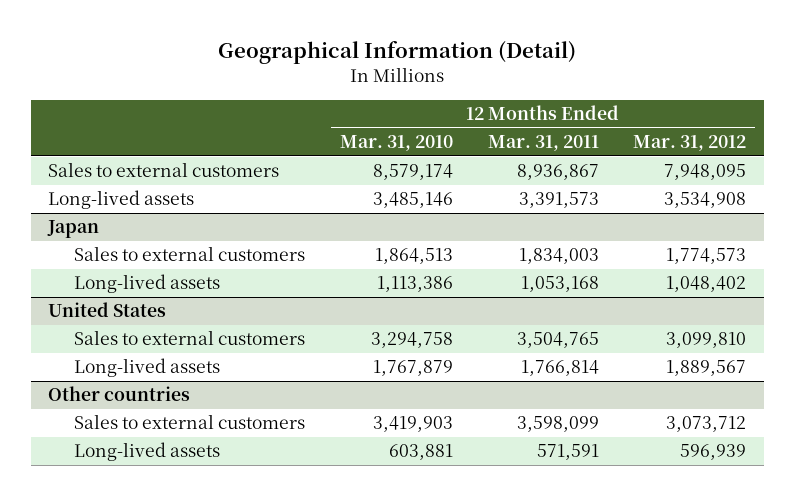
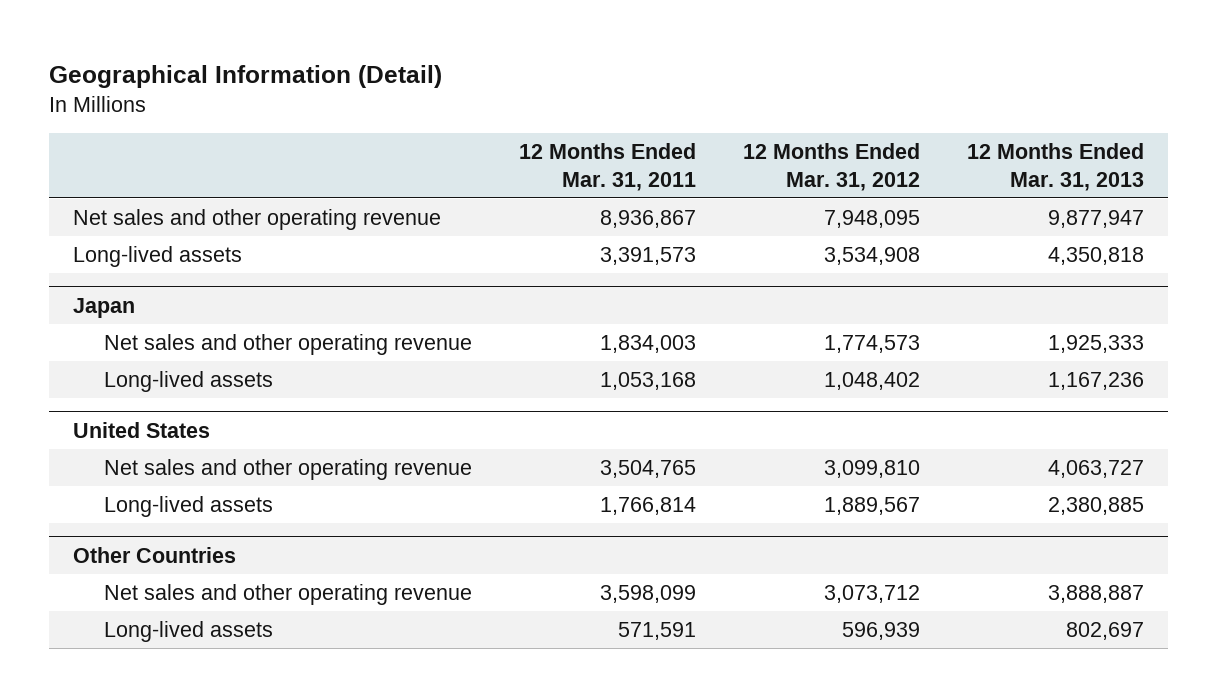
- | 12 Months Ended Mar. 31, 2010 | 12 Months Ended Mar. 31, 2011 | 12 Months Ended Mar. 31, 2012
+ | 12 Months Ended Mar. 31, 2011 | 12 Months Ended Mar. 31, 2012 | 12 Months Ended Mar. 31, 2013
- Sales to external customers | 8,579,174 | 8,936,867 | 7,948,095
+ Net sales and other operating revenue | 8,936,867 | 7,948,095 | 9,877,947
@ Japan
- Sales to external customers | 1,864,513 | 1,834,003 | 1,774,573
+ Net sales and other operating revenue | 1,834,003 | 1,774,573 | 1,925,333
@ United States
- Sales to external customers | 3,294,758 | 3,504,765 | 3,099,810
+ Net sales and other operating revenue | 3,504,765 | 3,099,810 | 4,063,727
- Other countries
- Sales to external customers | 3,419,903 | 3,598,099 | 3,073,712
+ Other Countries
+ Net sales and other operating revenue | 3,598,099 | 3,073,712 | 3,888,887

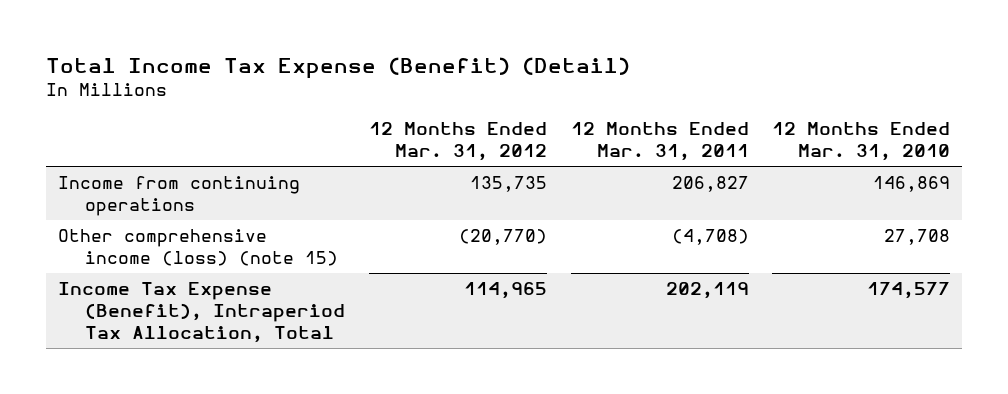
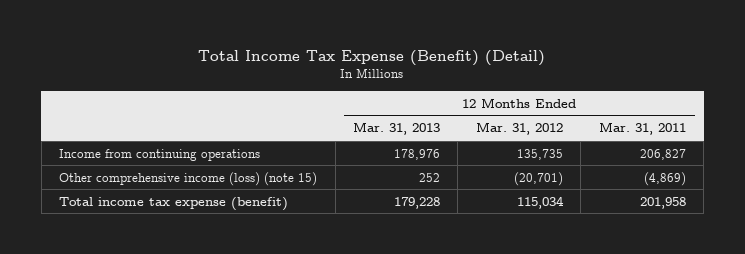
- | 12 Months Ended Mar. 31, 2012 | 12 Months Ended Mar. 31, 2011 | 12 Months Ended Mar. 31, 2010
+ | 12 Months Ended Mar. 31, 2013 | 12 Months Ended Mar. 31, 2012 | 12 Months Ended Mar. 31, 2011
- Other comprehensive income (loss) (note 15) | (20,770) | (4,708) | 27,708
- Income Tax Expense (Benefit), Intraperiod Tax Allocation, Total | 114,965 | 202,119 | 174,577
+ Other comprehensive income (loss) (note 15) | 252 | (20,701) | (4,869)
+ Total income tax expense (benefit) | 179,228 | 115,034 | 201,958

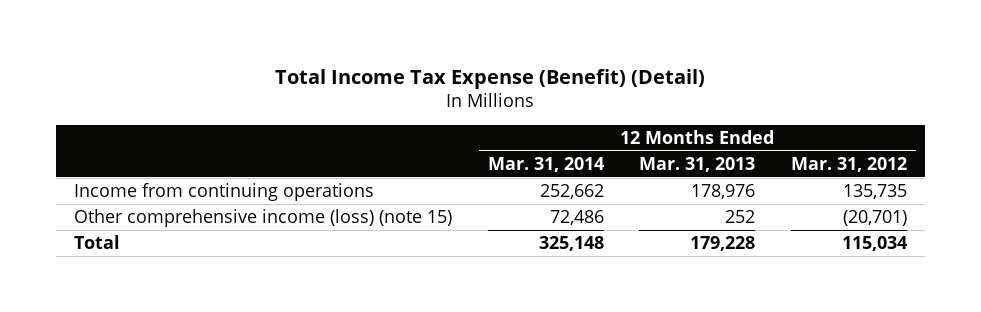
- | 12 Months Ended Mar. 31, 2013 | 12 Months Ended Mar. 31, 2012 | 12 Months Ended Mar. 31, 2011
+ | 12 Months Ended Mar. 31, 2014 | 12 Months Ended Mar. 31, 2013 | 12 Months Ended Mar. 31, 2012
- Total income tax expense (benefit) | 179,228 | 115,034 | 201,958
+ Total | 325,148 | 179,228 | 115,034

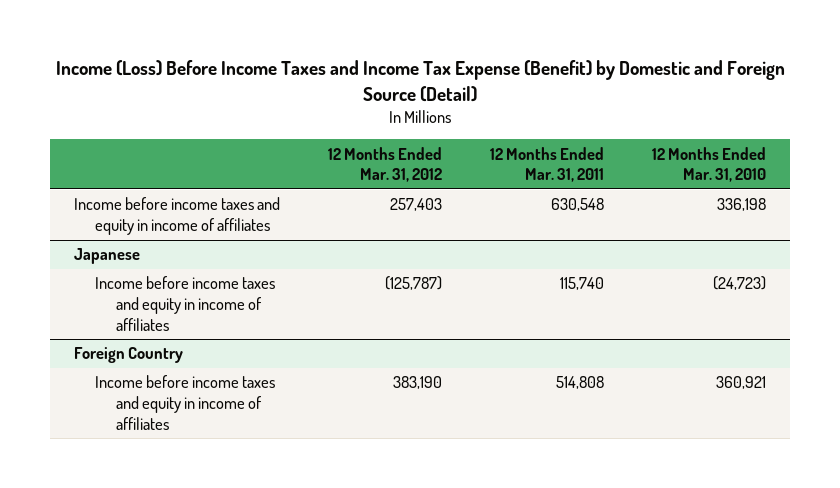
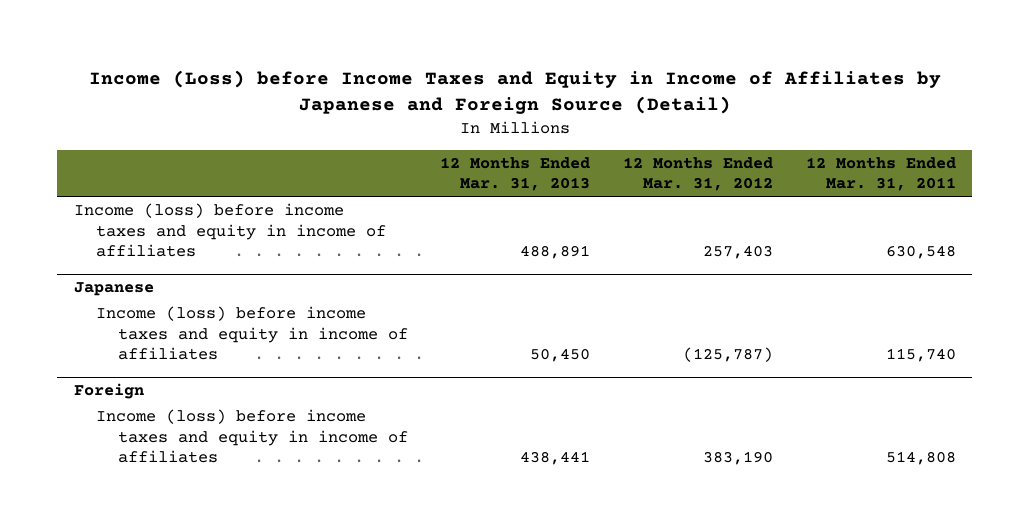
- Income (Loss) Before Income Taxes and Income Tax Expense (Benefit) by Domestic and Foreign Source (Detail)
+ Income (Loss) before Income Taxes and Equity in Income of Affiliates by Japanese and Foreign Source (Detail)
- | 12 Months Ended Mar. 31, 2012 | 12 Months Ended Mar. 31, 2011 | 12 Months Ended Mar. 31, 2010
+ | 12 Months Ended Mar. 31, 2013 | 12 Months Ended Mar. 31, 2012 | 12 Months Ended Mar. 31, 2011
- Income before income taxes and equity in income of affiliates | 257,403 | 630,548 | 336,198
+ Income (loss) before income taxes and equity in income of affiliates | 488,891 | 257,403 | 630,548
@ Japanese
- Income before income taxes and equity in income of affiliates | (125,787) | 115,740 | (24,723)
- Foreign Country
- Income before income taxes and equity in income of affiliates | 383,190 | 514,808 | 360,921
@ Japanese
+ Income (loss) before income taxes and equity in income of affiliates | 50,450 | (125,787) | 115,740
+ Foreign
+ Income (loss) before income taxes and equity in income of affiliates | 438,441 | 383,190 | 514,808

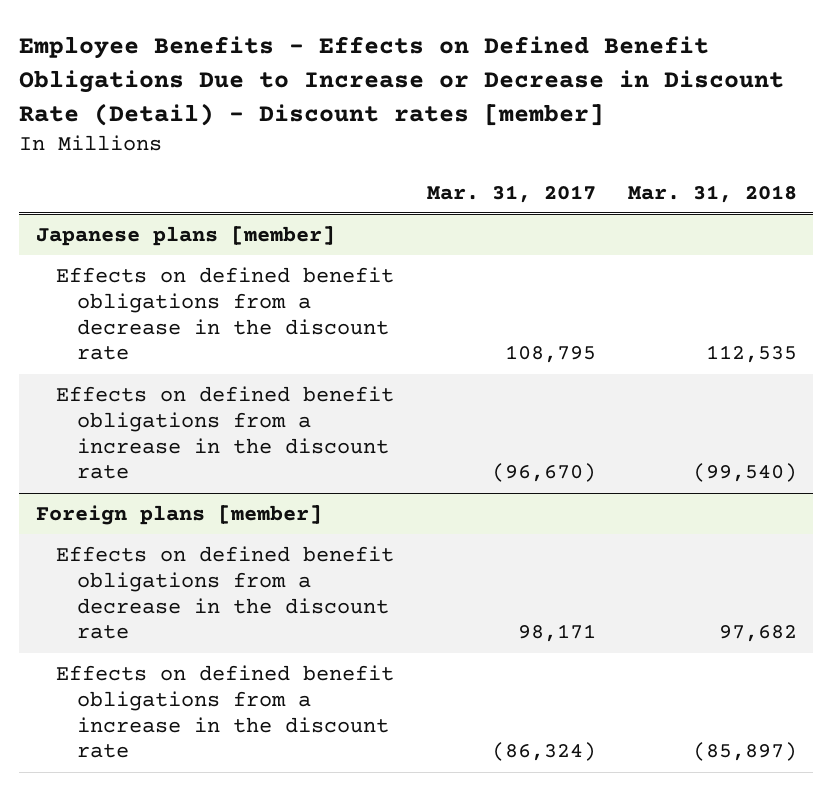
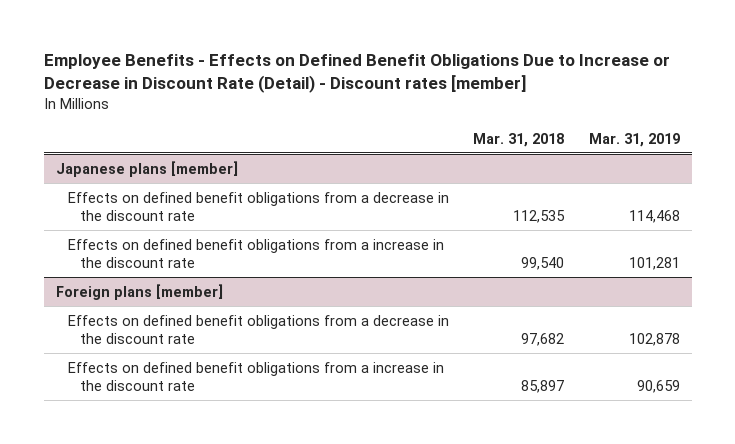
- | Mar. 31, 2017 | Mar. 31, 2018
+ | Mar. 31, 2018 | Mar. 31, 2019
@ Japanese plans [member]
- Effects on defined benefit obligations from a increase in the discount rate | (96,670) | (99,540)
+ Effects on defined benefit obligations from a increase in the discount rate | 99,540 | 101,281
@ Foreign plans [member]
- Effects on defined benefit obligations from a increase in the discount rate | (86,324) | (85,897)
+ Effects on defined benefit obligations from a increase in the discount rate | 85,897 | 90,659

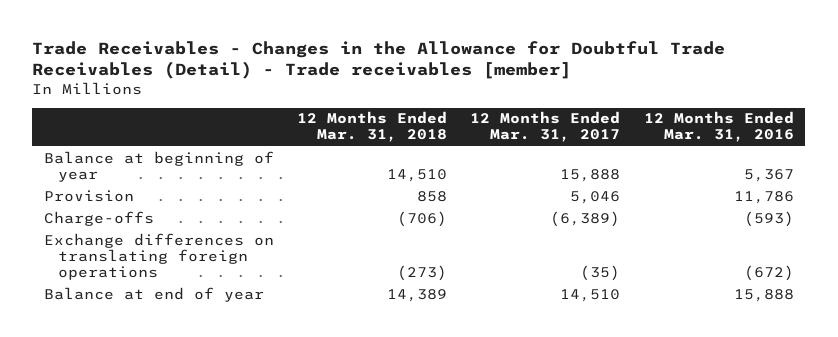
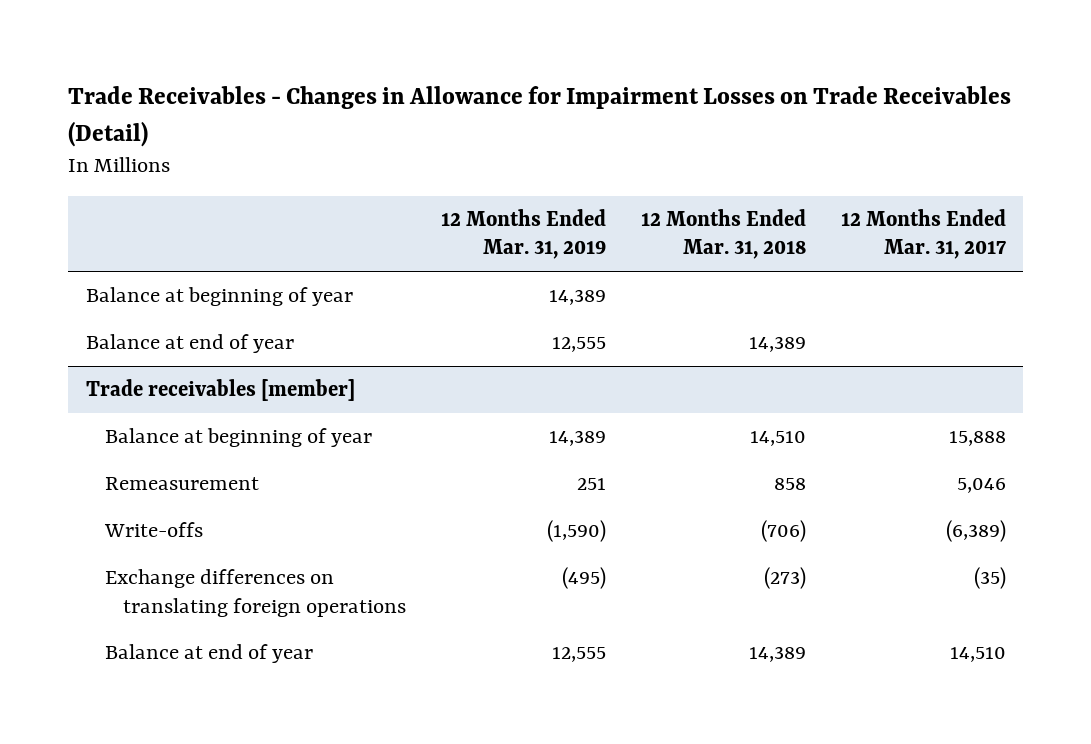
- Trade Receivables - Changes in the Allowance for Doubtful Trade Receivables (Detail) - Trade receivables [member]
+ Trade Receivables - Changes in Allowance for Impairment Losses on Trade Receivables (Detail)
- | 12 Months Ended Mar. 31, 2018 | 12 Months Ended Mar. 31, 2017 | 12 Months Ended Mar. 31, 2016
+ | 12 Months Ended Mar. 31, 2019 | 12 Months Ended Mar. 31, 2018 | 12 Months Ended Mar. 31, 2017
+ Balance at beginning of year | 14,389 | |
+ Balance at end of year | 12,555 | 14,389 |
+ Trade receivables [member]
- Provision | 858 | 5,046 | 11,786
- Charge-offs | (706) | (6,389) | (593)
+ Remeasurement | 251 | 858 | 5,046
+ Write-offs | (1,590) | (706) | (6,389)

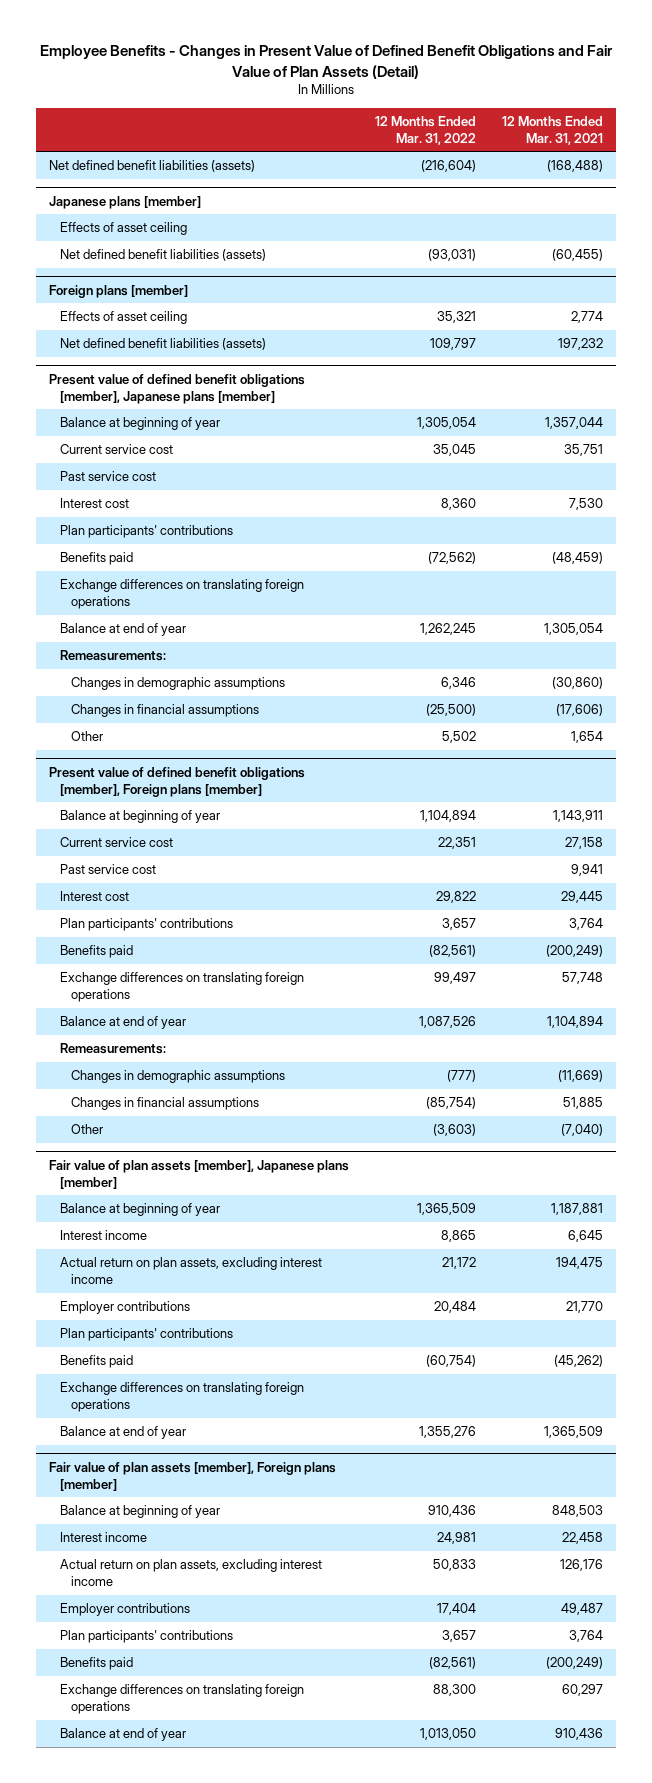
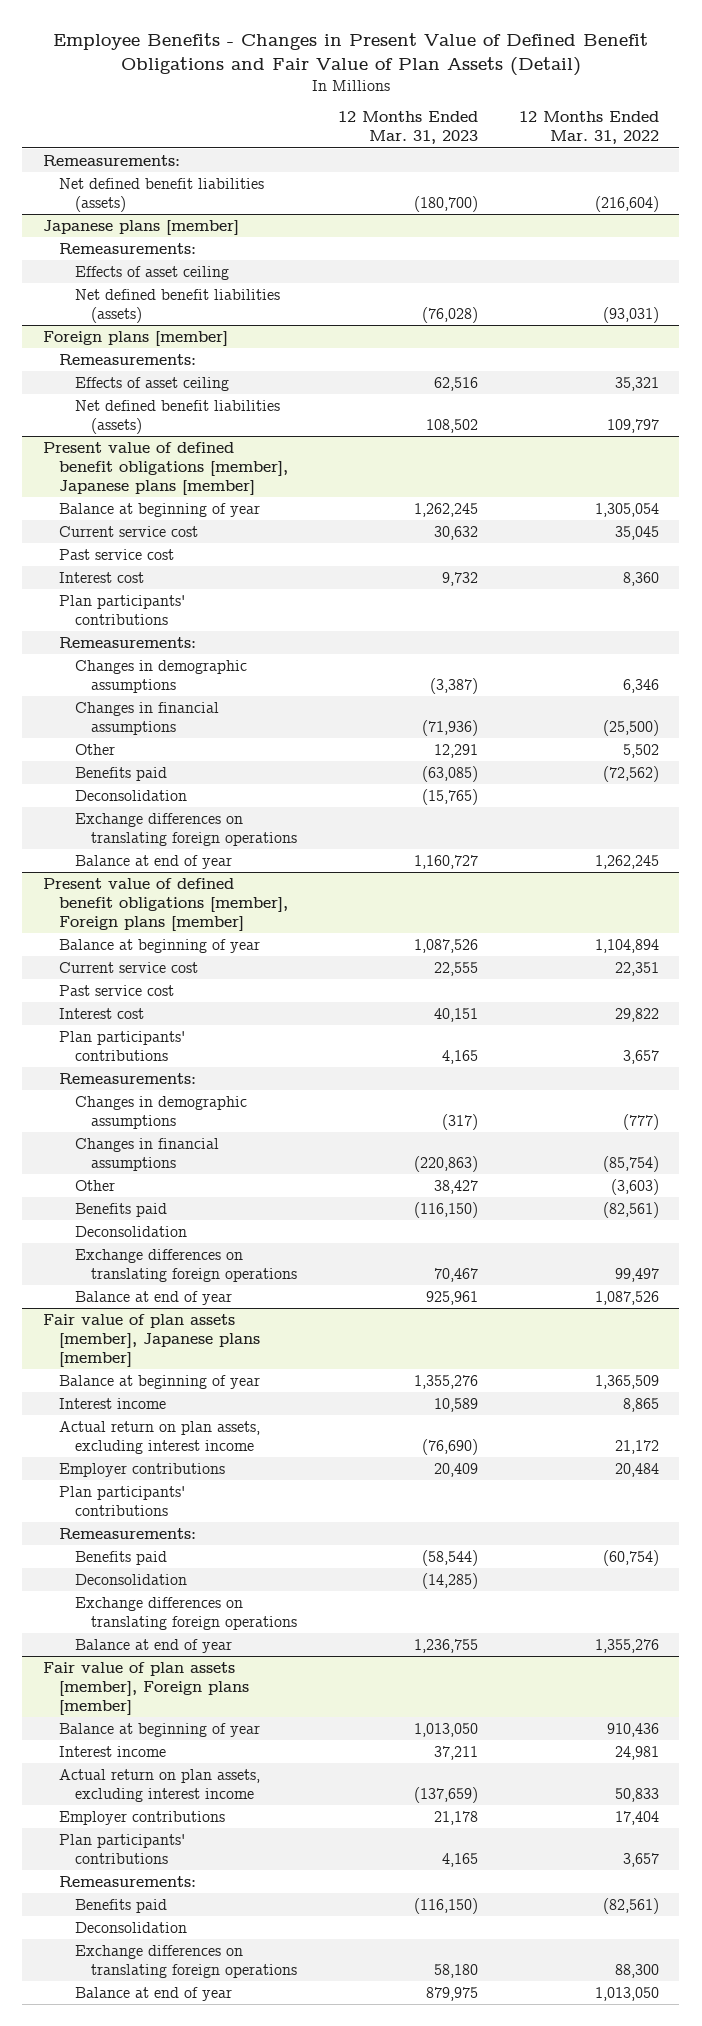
- | 12 Months Ended Mar. 31, 2022 | 12 Months Ended Mar. 31, 2021
+ | 12 Months Ended Mar. 31, 2023 | 12 Months Ended Mar. 31, 2022
+ Remeasurements:
@ Japanese plans [member]
+ Remeasurements:
@ Foreign plans [member]
+ Remeasurements:
@ Present value of defined benefit obligations [member], Japanese plans [member]
moved down: Benefits paid | (63,085) | (72,562)
+ Deconsolidation | (15,765) |
moved down: Exchange differences on translating foreign operations
moved down: Balance at end of year | 1,160,727 | 1,262,245
@ Present value of defined benefit obligations [member], Foreign plans [member]
moved down: Benefits paid | (116,150) | (82,561)
+ Deconsolidation
moved down: Exchange differences on translating foreign operations | 70,467 | 99,497
moved down: Balance at end of year | 925,961 | 1,087,526
@ Fair value of plan assets [member], Japanese plans [member]
+ Remeasurements:
+ Deconsolidation | (14,285) |
@ Fair value of plan assets [member], Foreign plans [member]
+ Remeasurements:
+ Deconsolidation

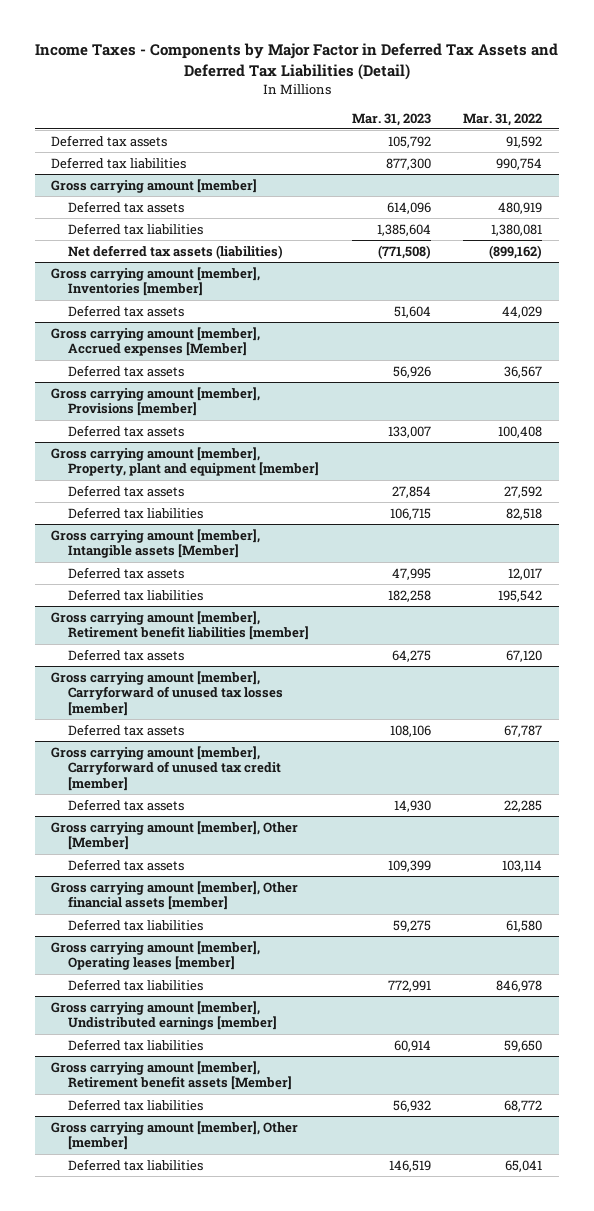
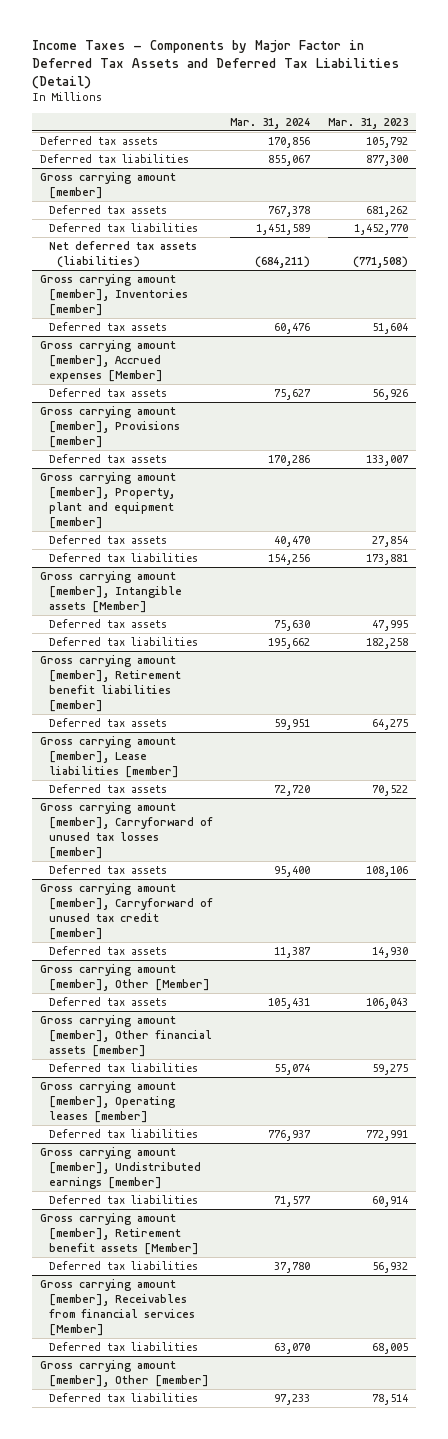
- | Mar. 31, 2023 | Mar. 31, 2022
+ | Mar. 31, 2024 | Mar. 31, 2023
@ Gross carrying amount [member]
- Deferred tax assets | 614,096 | 480,919
- Deferred tax liabilities | 1,385,604 | 1,380,081
+ Deferred tax assets | 767,378 | 681,262
+ Deferred tax liabilities | 1,451,589 | 1,452,770
@ Gross carrying amount [member], Property, plant and equipment [member]
- Deferred tax liabilities | 106,715 | 82,518
+ Deferred tax liabilities | 154,256 | 173,881
+ Gross carrying amount [member], Lease liabilities [member]
+ Deferred tax assets | 72,720 | 70,522
@ Gross carrying amount [member], Other [Member]
- Deferred tax assets | 109,399 | 103,114
+ Deferred tax assets | 105,431 | 106,043
+ Gross carrying amount [member], Receivables from financial services [Member]
+ Deferred tax liabilities | 63,070 | 68,005
@ Gross carrying amount [member], Other [member]
- Deferred tax liabilities | 146,519 | 65,041
+ Deferred tax liabilities | 97,233 | 78,514

